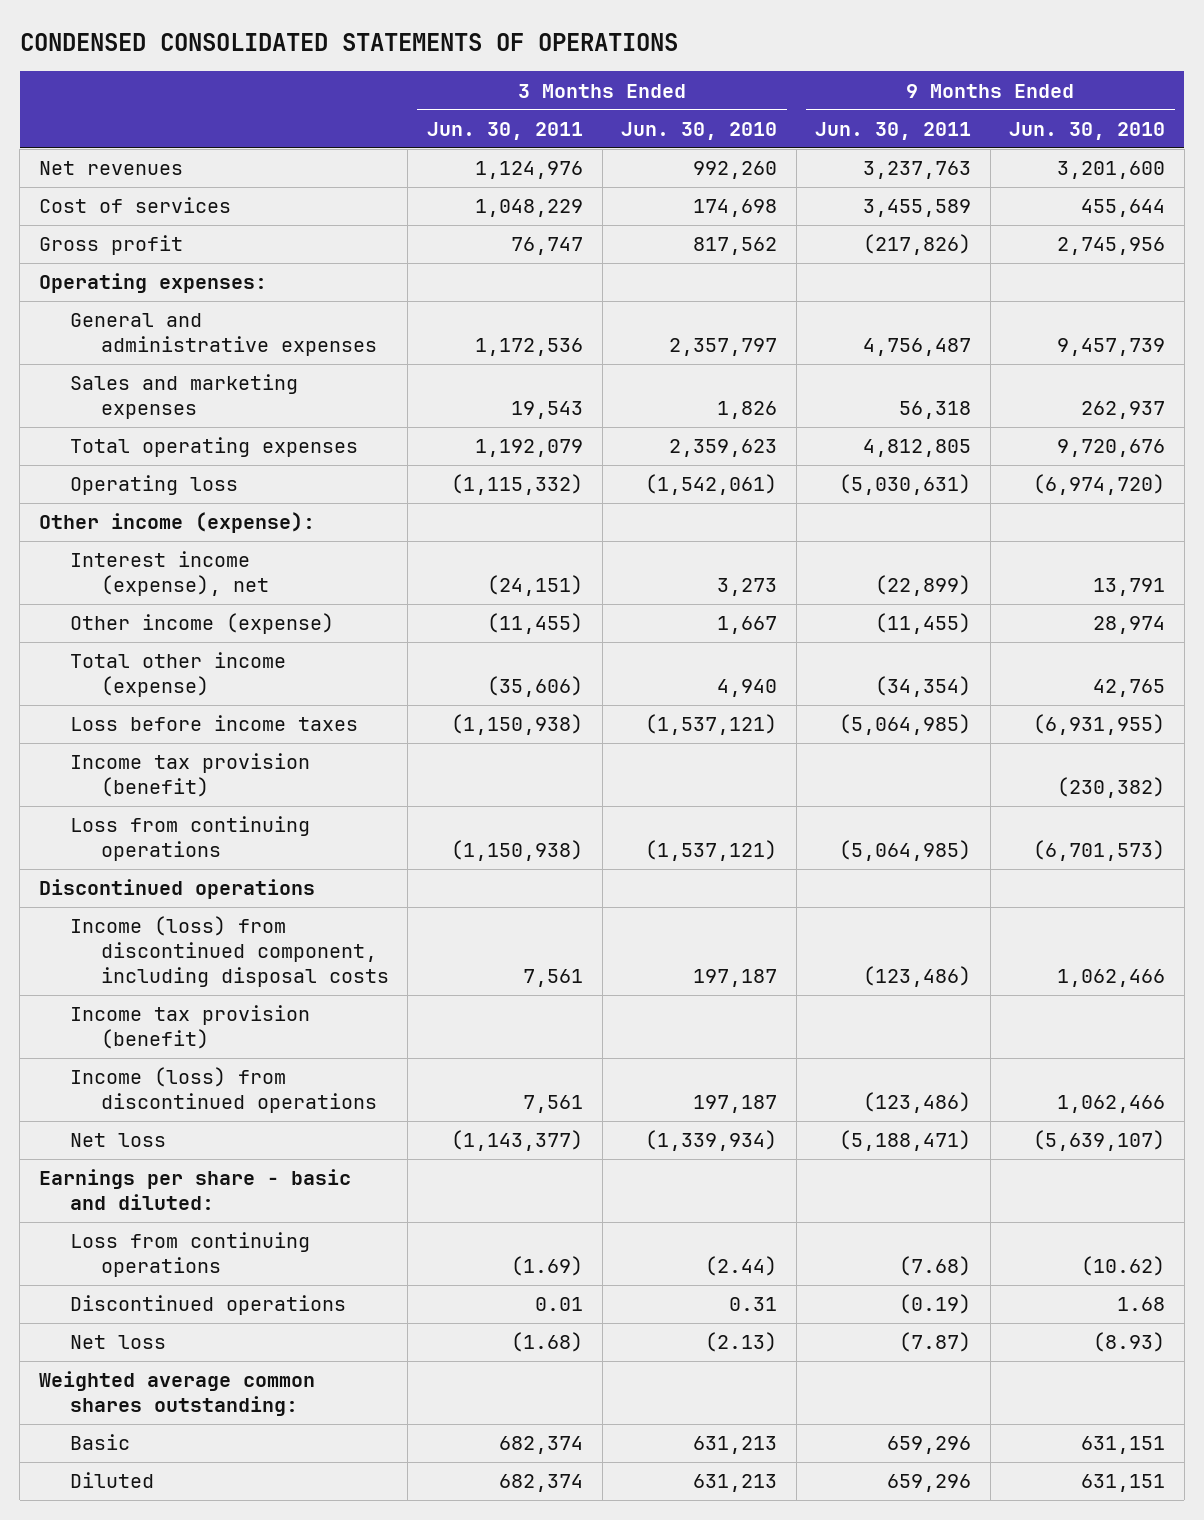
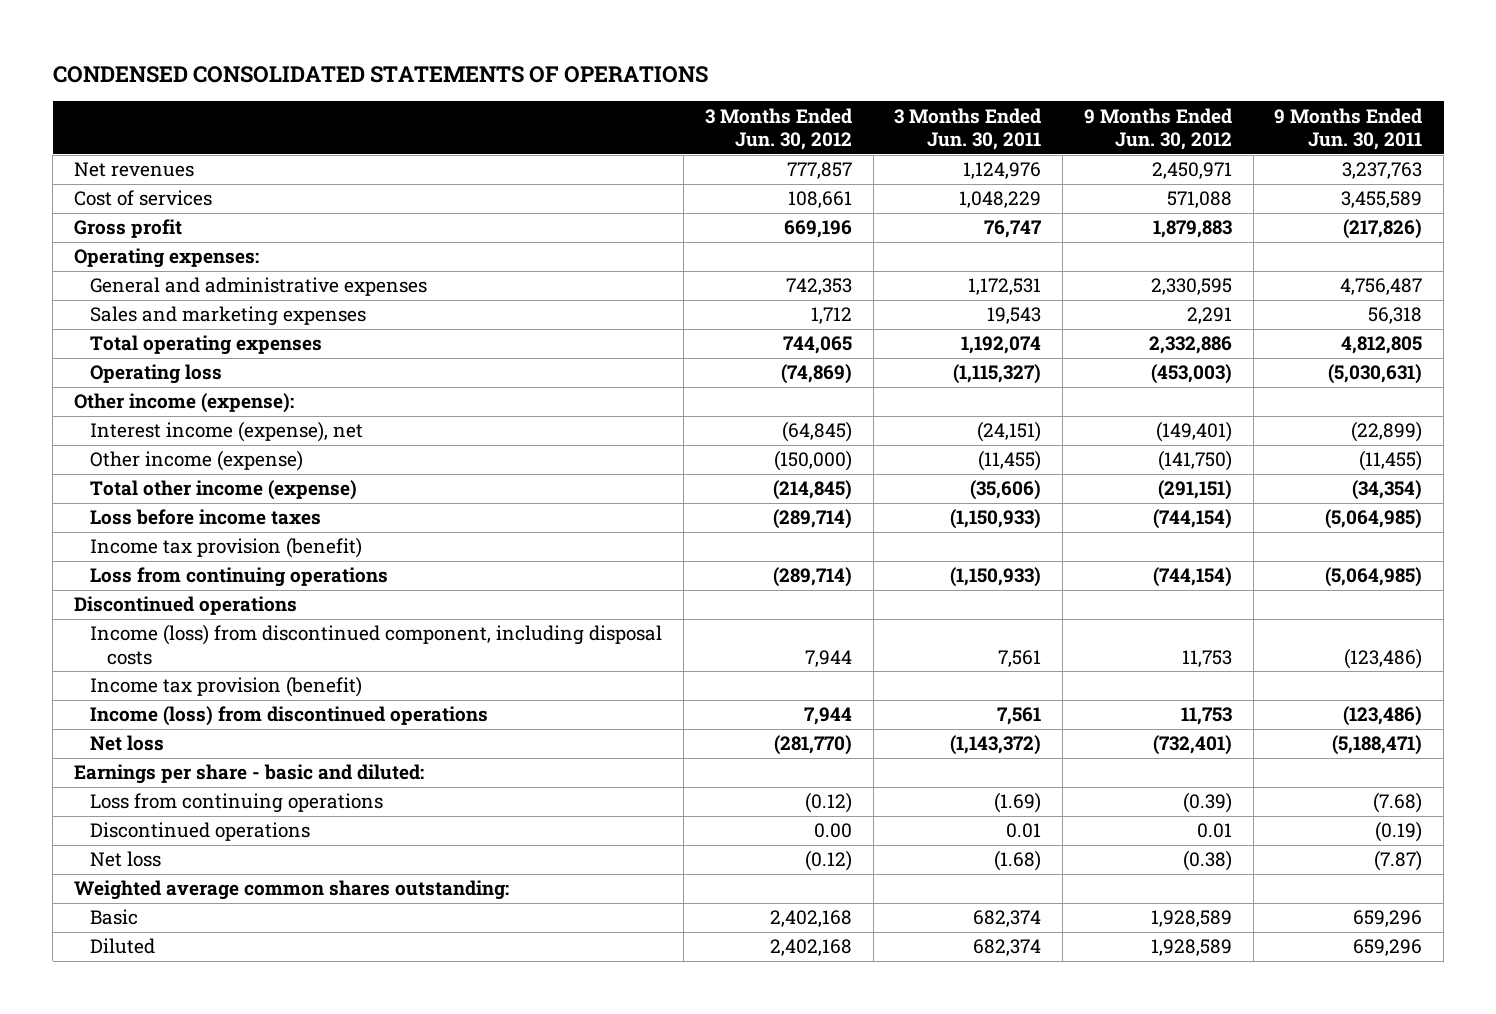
- | 3 Months Ended Jun. 30, 2011 | 3 Months Ended Jun. 30, 2010 | 9 Months Ended Jun. 30, 2011 | 9 Months Ended Jun. 30, 2010
+ | 3 Months Ended Jun. 30, 2012 | 3 Months Ended Jun. 30, 2011 | 9 Months Ended Jun. 30, 2012 | 9 Months Ended Jun. 30, 2011
- General and administrative expenses | 1,172,536 | 2,357,797 | 4,756,487 | 9,457,739
+ General and administrative expenses | 742,353 | 1,172,531 | 2,330,595 | 4,756,487
- Total operating expenses | 1,192,079 | 2,359,623 | 4,812,805 | 9,720,676
- Operating loss | (1,115,332) | (1,542,061) | (5,030,631) | (6,974,720)
+ Total operating expenses | 744,065 | 1,192,074 | 2,332,886 | 4,812,805
+ Operating loss | (74,869) | (1,115,327) | (453,003) | (5,030,631)
- Loss before income taxes | (1,150,938) | (1,537,121) | (5,064,985) | (6,931,955)
+ Loss before income taxes | (289,714) | (1,150,933) | (744,154) | (5,064,985)
- Loss from continuing operations | (1,150,938) | (1,537,121) | (5,064,985) | (6,701,573)
+ Loss from continuing operations | (289,714) | (1,150,933) | (744,154) | (5,064,985)
- Net loss | (1,143,377) | (1,339,934) | (5,188,471) | (5,639,107)
+ Net loss | (281,770) | (1,143,372) | (732,401) | (5,188,471)

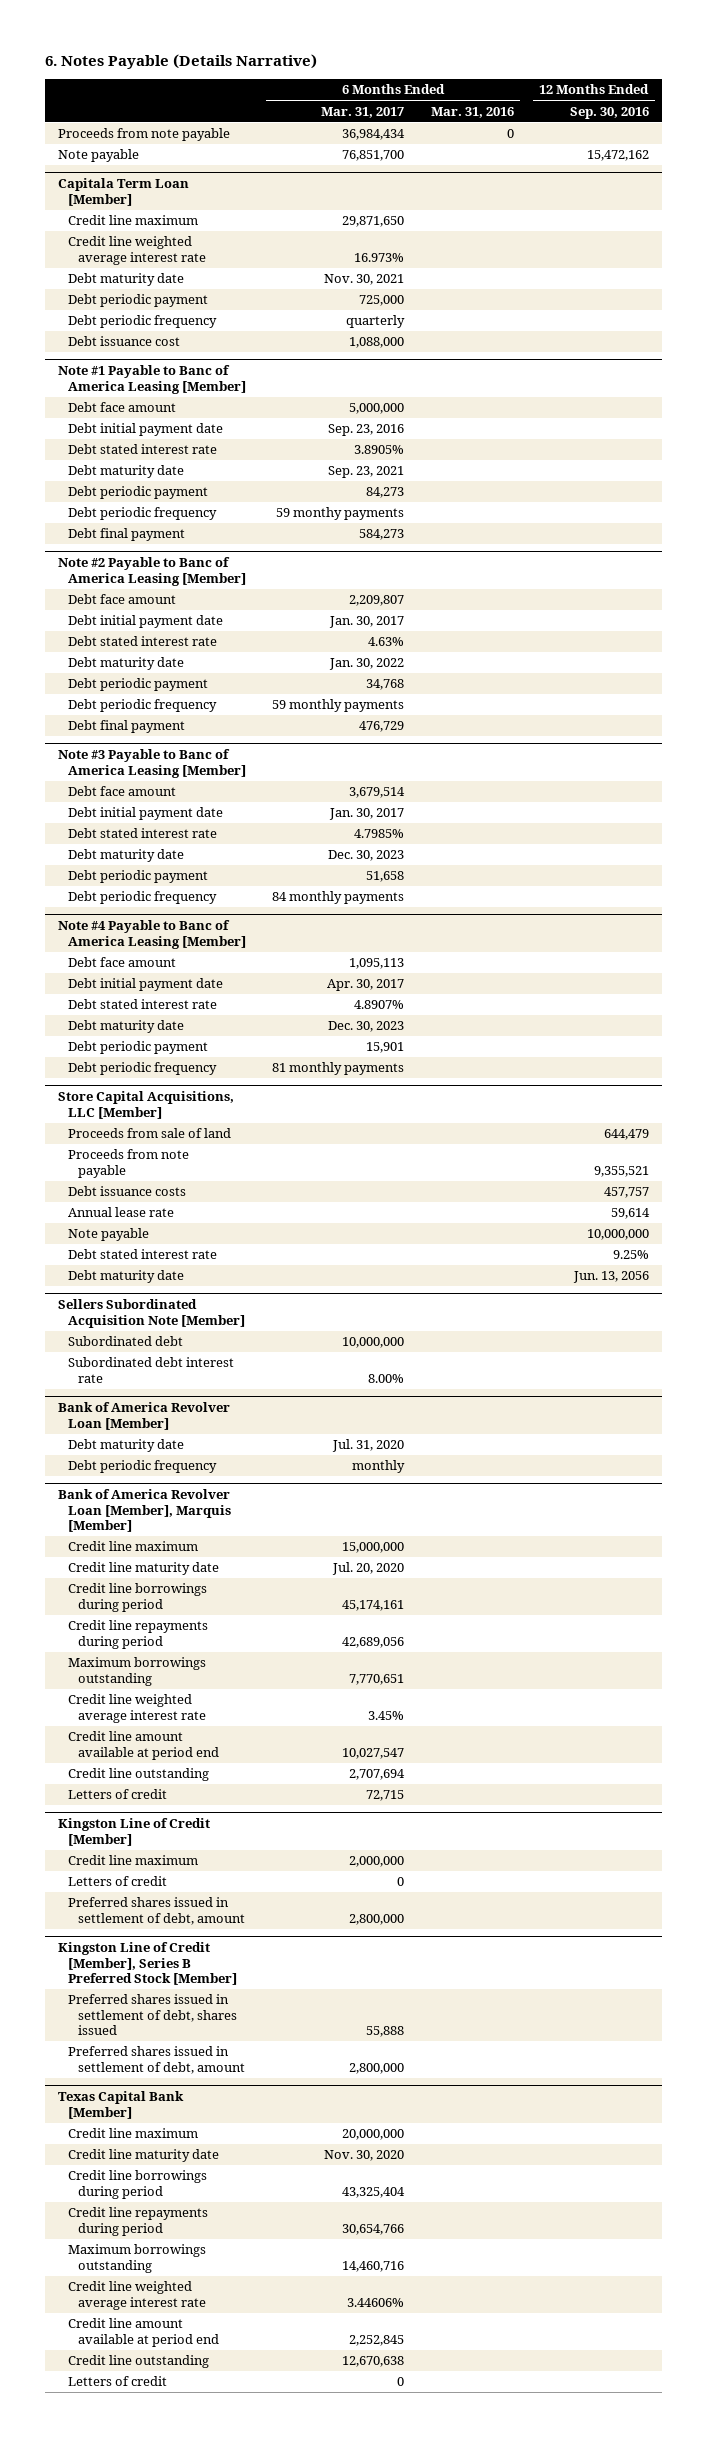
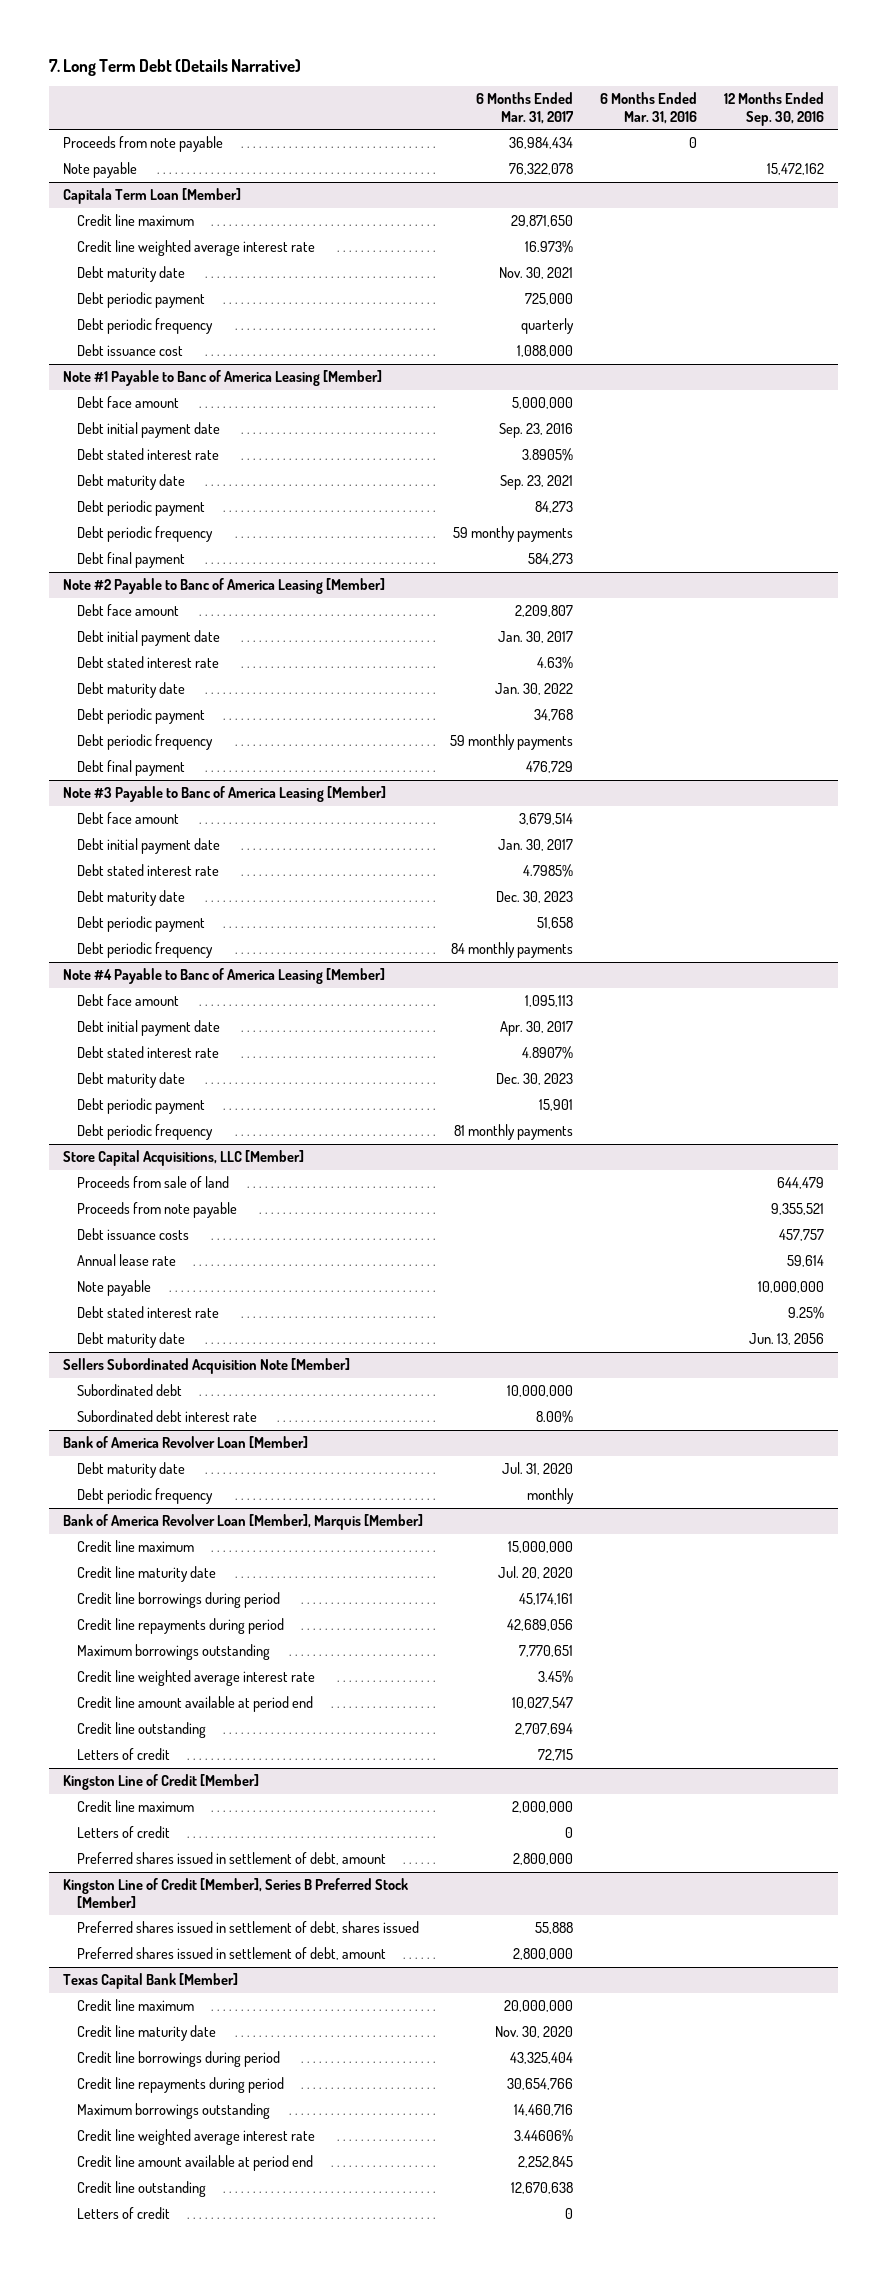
- 6. Notes Payable (Details Narrative)
+ 7. Long Term Debt (Details Narrative)
- Note payable | 76,851,700 | | 15,472,162
+ Note payable | 76,322,078 | | 15,472,162

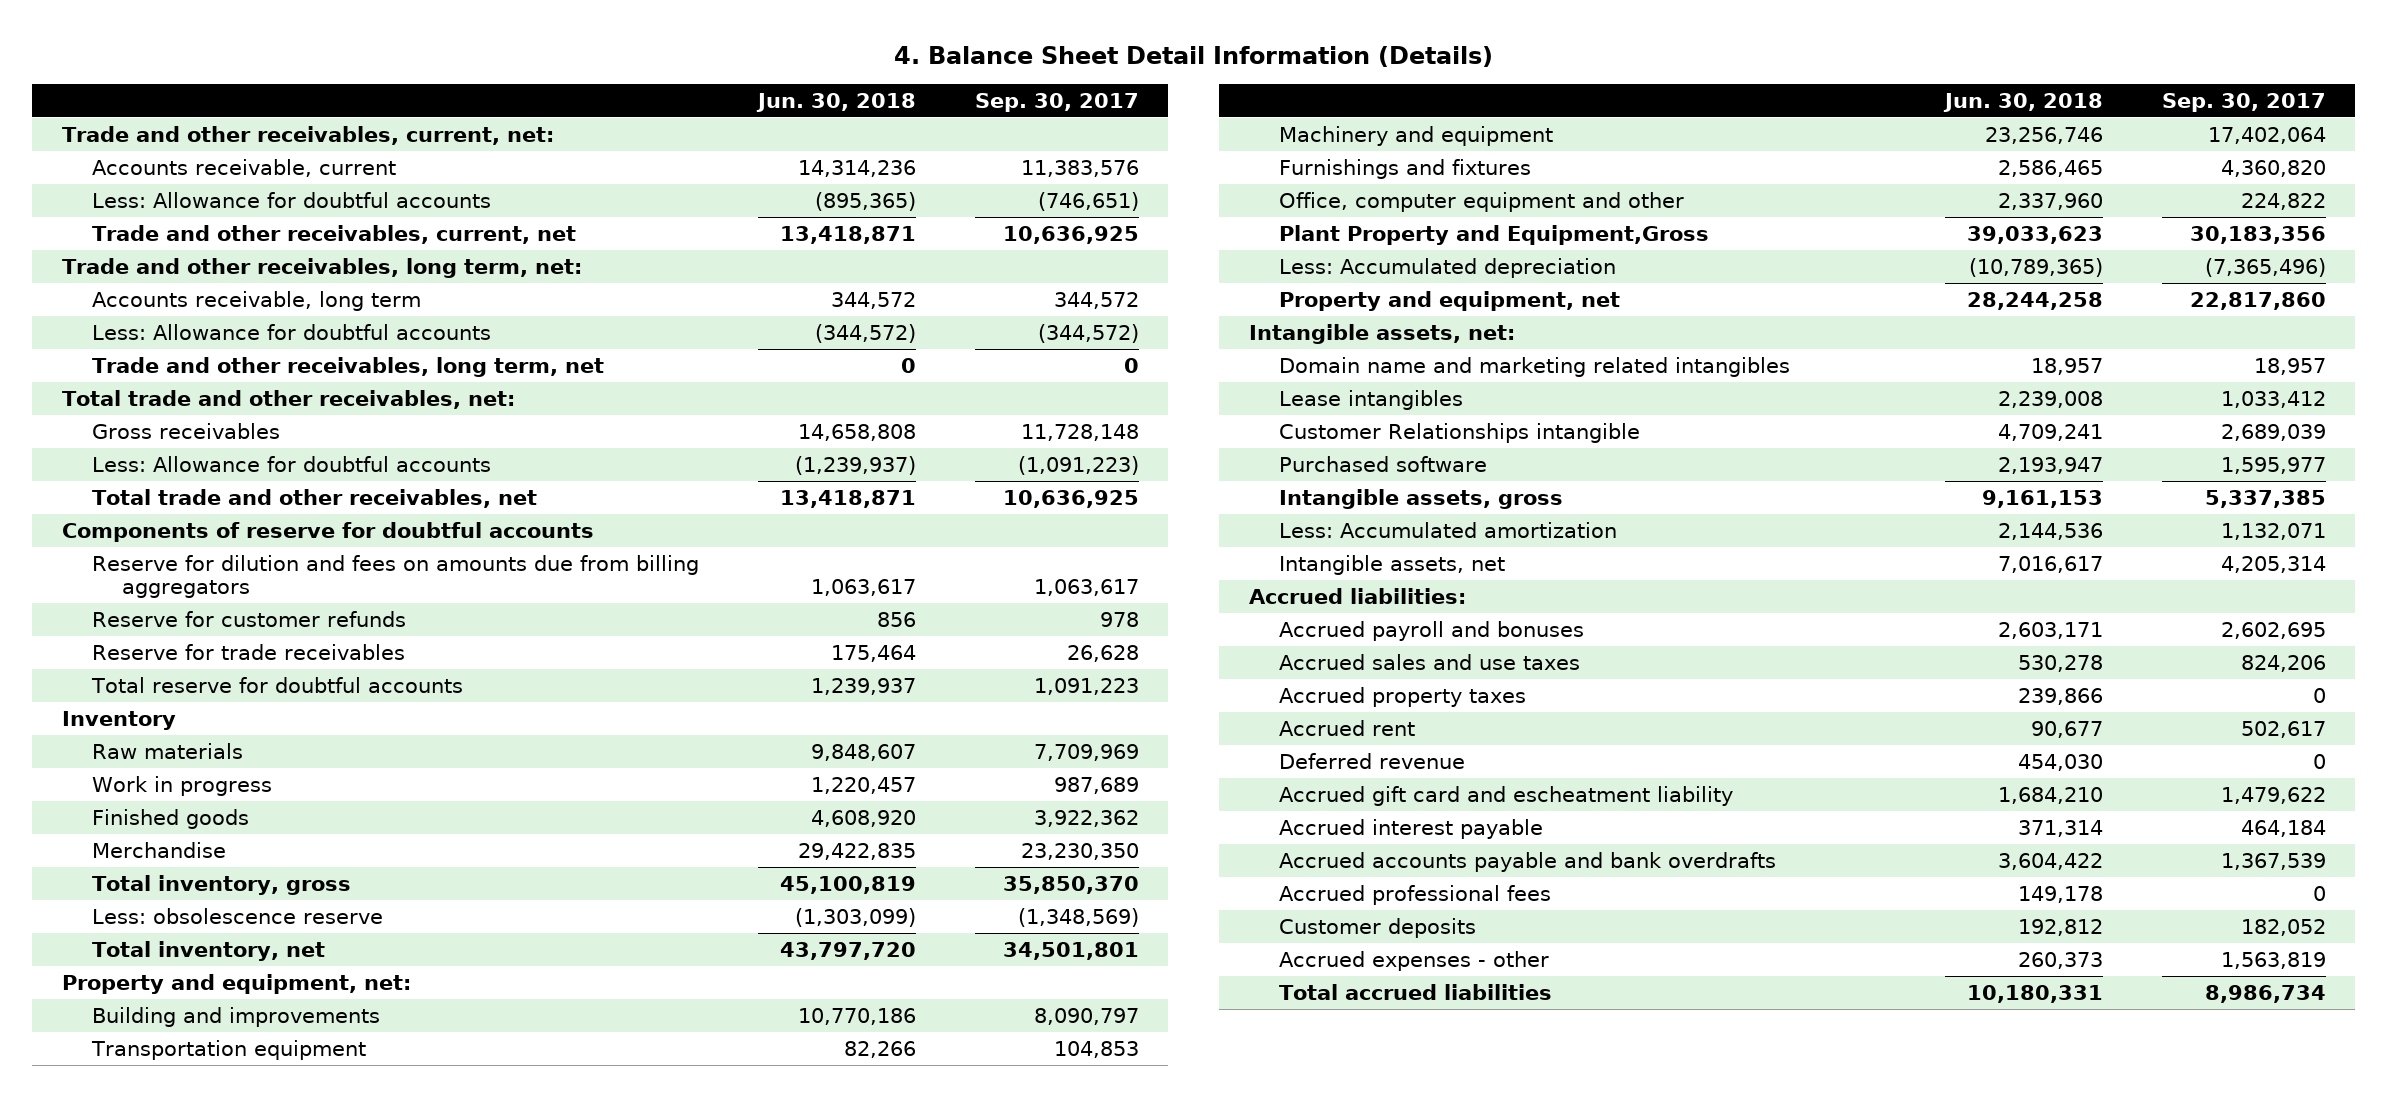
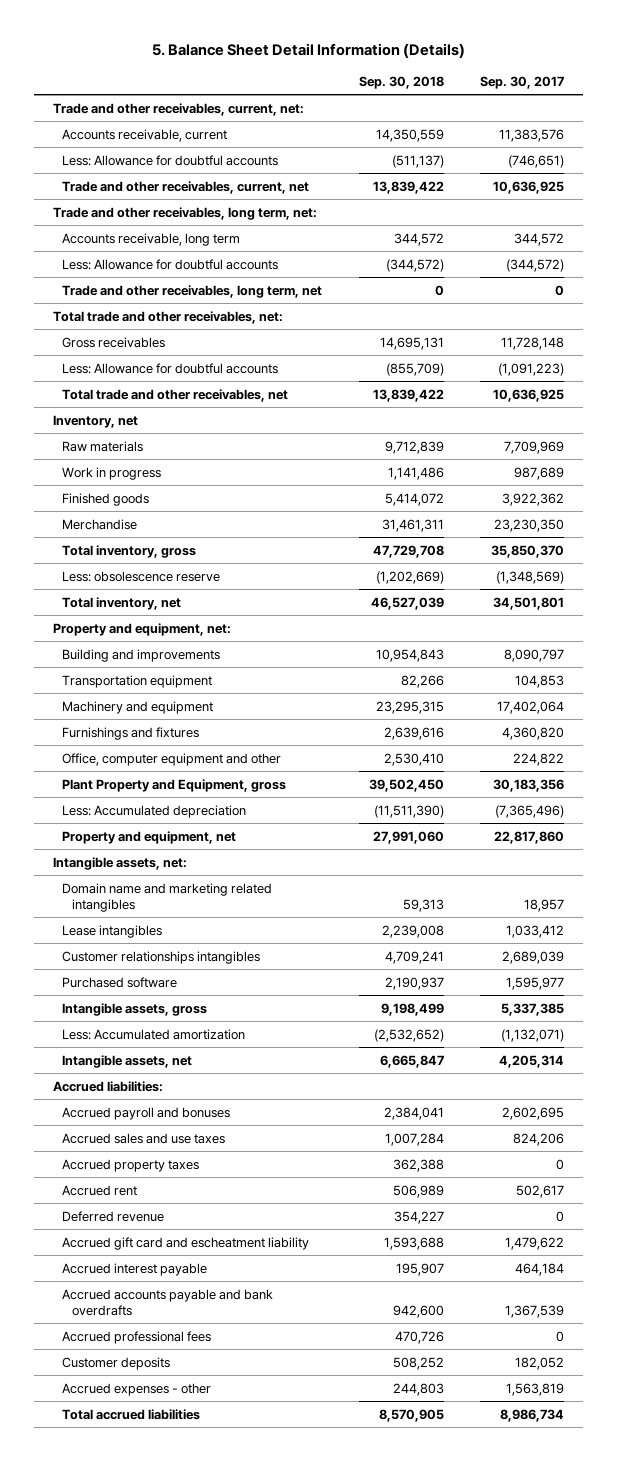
- 4. Balance Sheet Detail Information (Details)
+ 5. Balance Sheet Detail Information (Details)
- | Jun. 30, 2018 | Sep. 30, 2017
+ | Sep. 30, 2018 | Sep. 30, 2017
- Components of reserve for doubtful accounts
- Reserve for dilution and fees on amounts due from billing aggregators | 1,063,617 | 1,063,617
- Reserve for customer refunds | 856 | 978
- Reserve for trade receivables | 175,464 | 26,628
- Total reserve for doubtful accounts | 1,239,937 | 1,091,223
- Inventory
+ Inventory, net
- Plant Property and Equipment,Gross | 39,033,623 | 30,183,356
+ Plant Property and Equipment, gross | 39,502,450 | 30,183,356
- Customer Relationships intangible | 4,709,241 | 2,689,039
+ Customer relationships intangibles | 4,709,241 | 2,689,039
- Less: Accumulated amortization | 2,144,536 | 1,132,071
+ Less: Accumulated amortization | (2,532,652) | (1,132,071)

